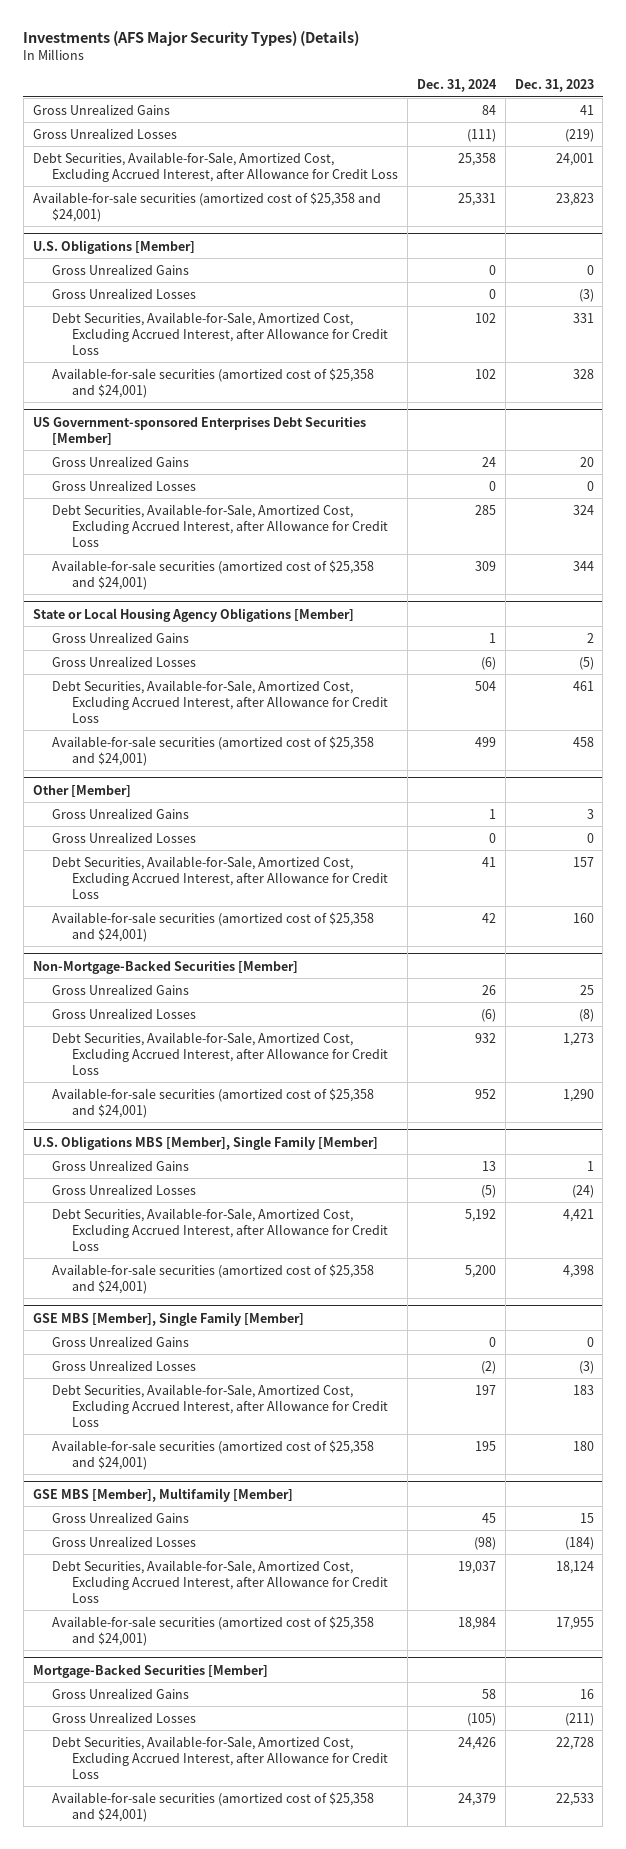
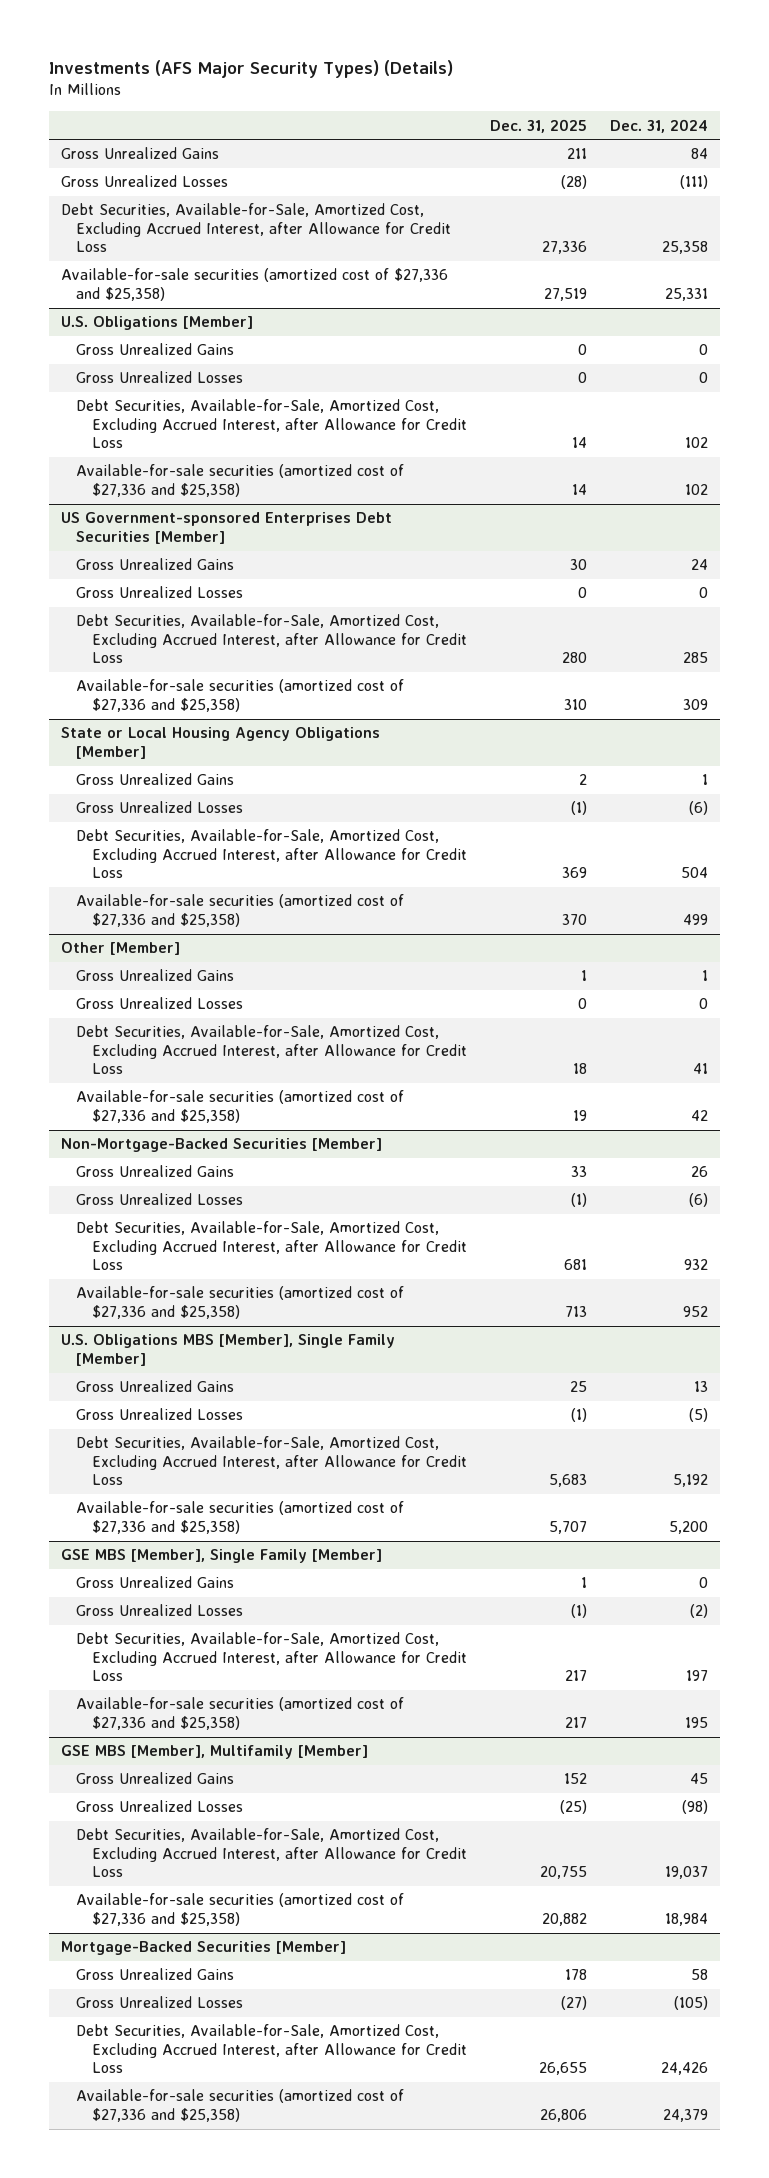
- | Dec. 31, 2024 | Dec. 31, 2023
+ | Dec. 31, 2025 | Dec. 31, 2024
- Available-for-sale securities (amortized cost of $25,358 and $24,001) | 25,331 | 23,823
+ Available-for-sale securities (amortized cost of $27,336 and $25,358) | 27,519 | 25,331
@ U.S. Obligations [Member]
- Available-for-sale securities (amortized cost of $25,358 and $24,001) | 102 | 328
+ Available-for-sale securities (amortized cost of $27,336 and $25,358) | 14 | 102
@ US Government-sponsored Enterprises Debt Securities [Member]
- Available-for-sale securities (amortized cost of $25,358 and $24,001) | 309 | 344
+ Available-for-sale securities (amortized cost of $27,336 and $25,358) | 310 | 309
@ State or Local Housing Agency Obligations [Member]
- Available-for-sale securities (amortized cost of $25,358 and $24,001) | 499 | 458
+ Available-for-sale securities (amortized cost of $27,336 and $25,358) | 370 | 499
@ Other [Member]
- Available-for-sale securities (amortized cost of $25,358 and $24,001) | 42 | 160
+ Available-for-sale securities (amortized cost of $27,336 and $25,358) | 19 | 42
@ Non-Mortgage-Backed Securities [Member]
- Available-for-sale securities (amortized cost of $25,358 and $24,001) | 952 | 1,290
+ Available-for-sale securities (amortized cost of $27,336 and $25,358) | 713 | 952
@ U.S. Obligations MBS [Member], Single Family [Member]
- Available-for-sale securities (amortized cost of $25,358 and $24,001) | 5,200 | 4,398
+ Available-for-sale securities (amortized cost of $27,336 and $25,358) | 5,707 | 5,200
@ GSE MBS [Member], Single Family [Member]
- Available-for-sale securities (amortized cost of $25,358 and $24,001) | 195 | 180
+ Available-for-sale securities (amortized cost of $27,336 and $25,358) | 217 | 195
@ GSE MBS [Member], Multifamily [Member]
- Available-for-sale securities (amortized cost of $25,358 and $24,001) | 18,984 | 17,955
+ Available-for-sale securities (amortized cost of $27,336 and $25,358) | 20,882 | 18,984
@ Mortgage-Backed Securities [Member]
- Available-for-sale securities (amortized cost of $25,358 and $24,001) | 24,379 | 22,533
+ Available-for-sale securities (amortized cost of $27,336 and $25,358) | 26,806 | 24,379

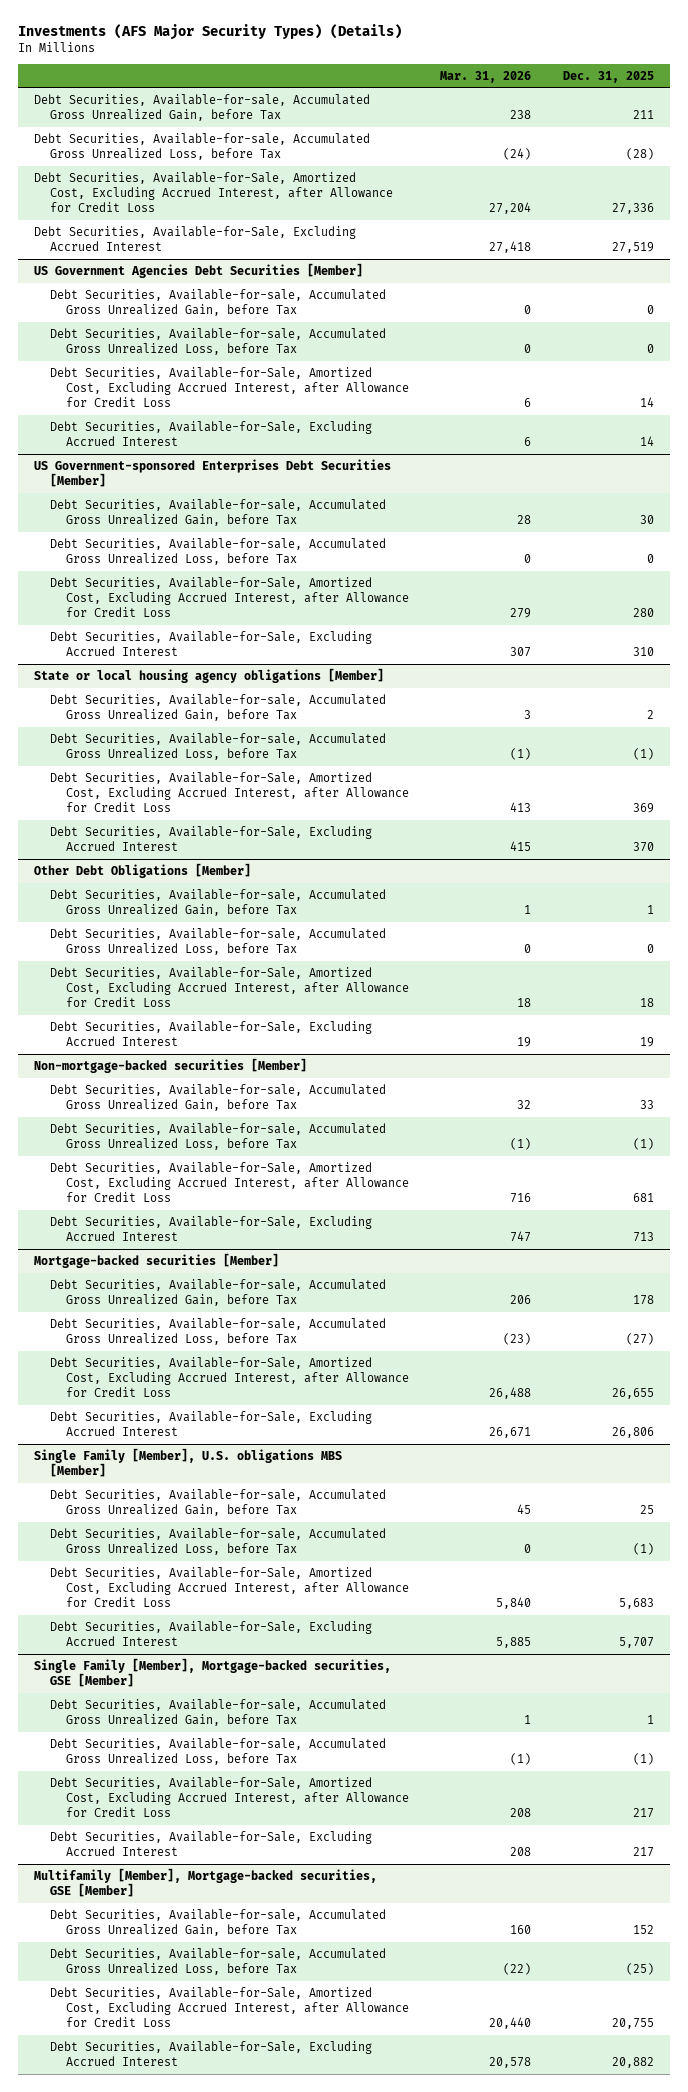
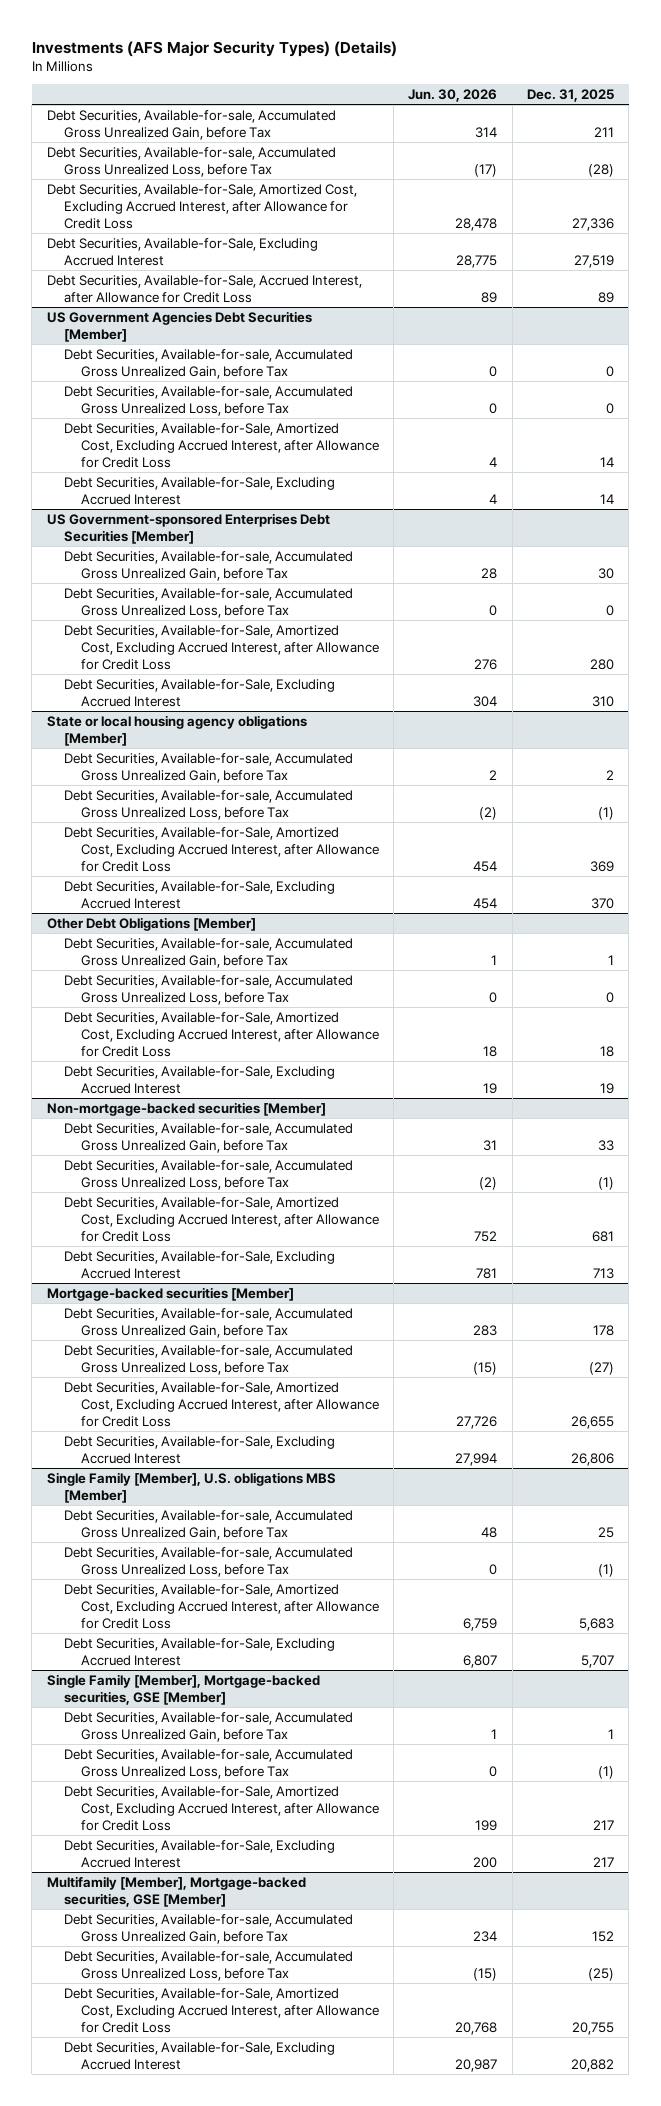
- | Mar. 31, 2026 | Dec. 31, 2025
+ | Jun. 30, 2026 | Dec. 31, 2025
+ Debt Securities, Available-for-Sale, Accrued Interest, after Allowance for Credit Loss | 89 | 89

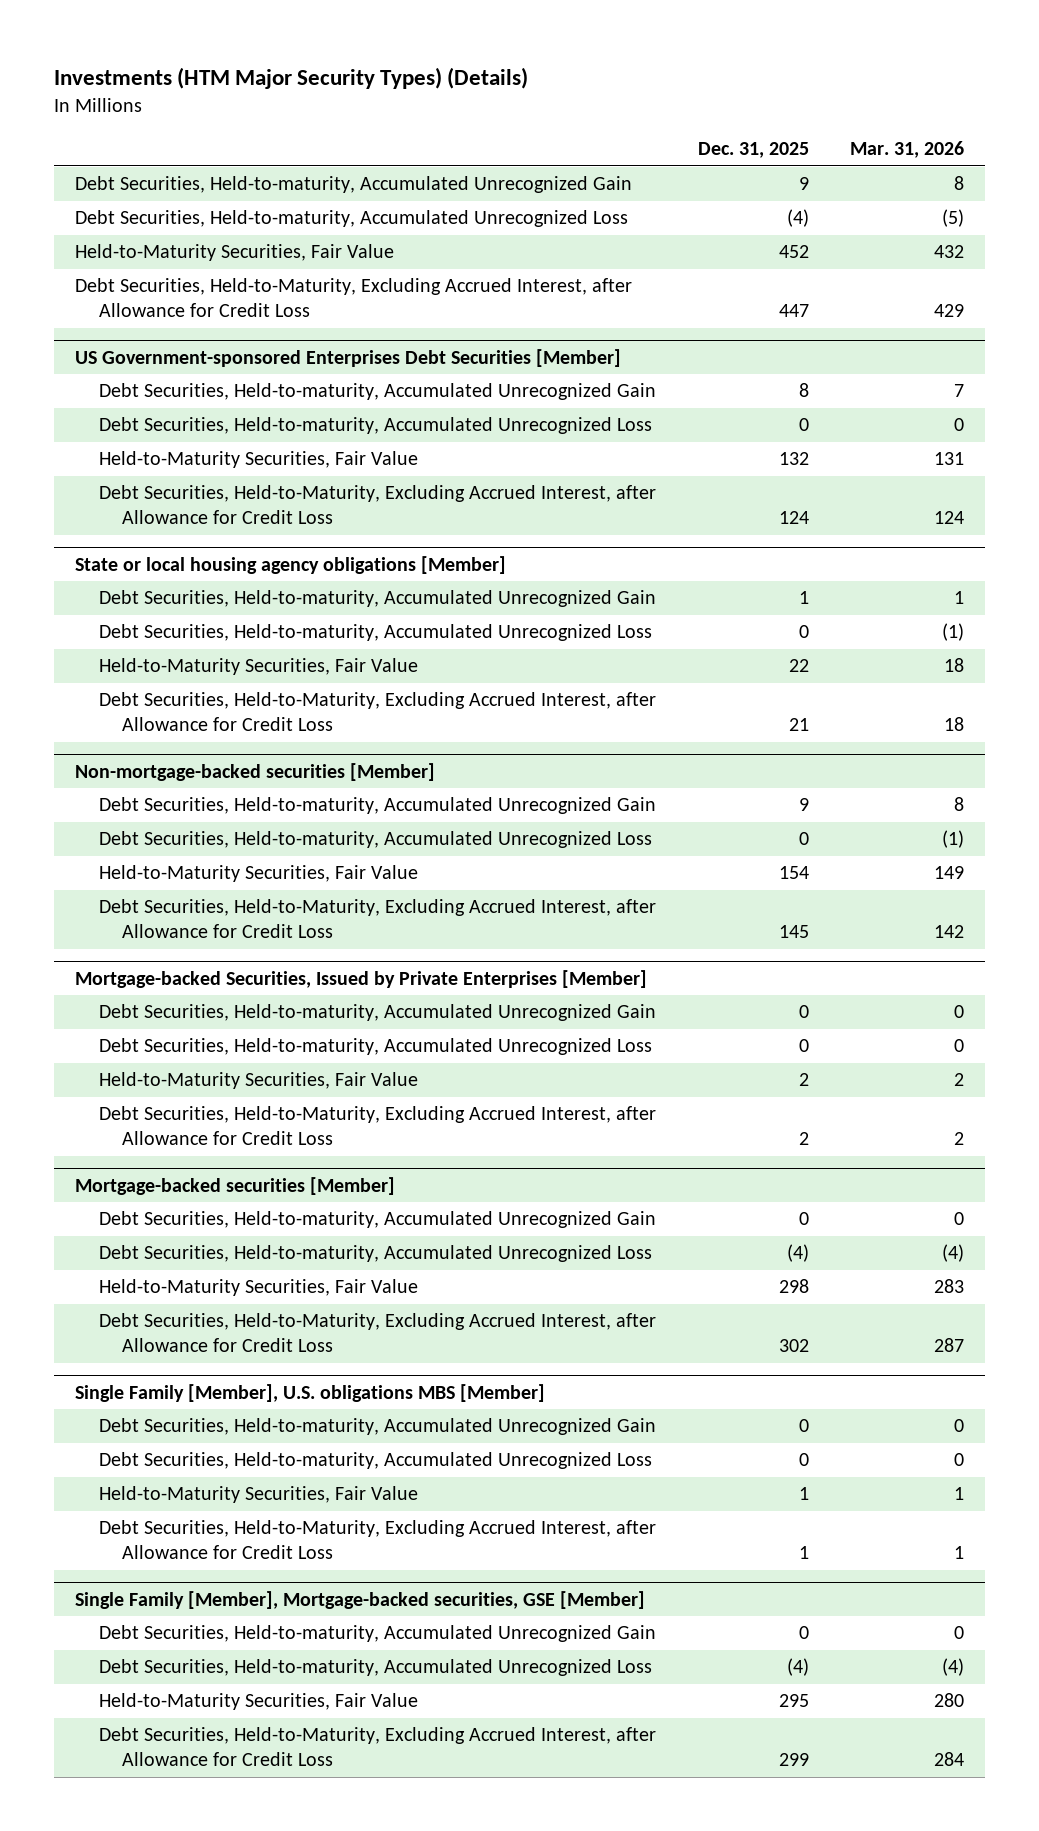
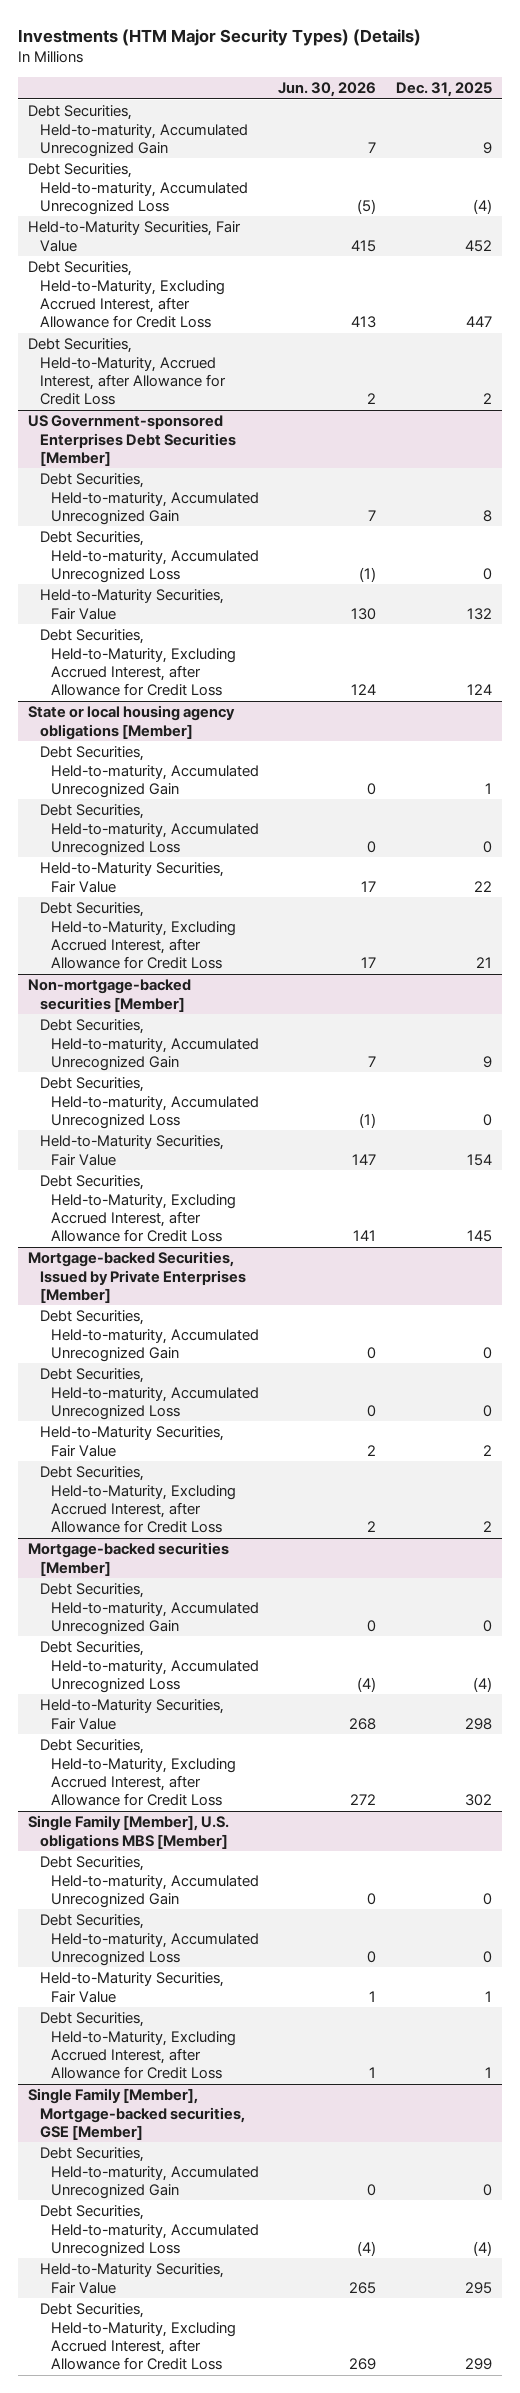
- | Dec. 31, 2025 | Mar. 31, 2026
+ | Jun. 30, 2026 | Dec. 31, 2025
+ Debt Securities, Held-to-Maturity, Accrued Interest, after Allowance for Credit Loss | 2 | 2

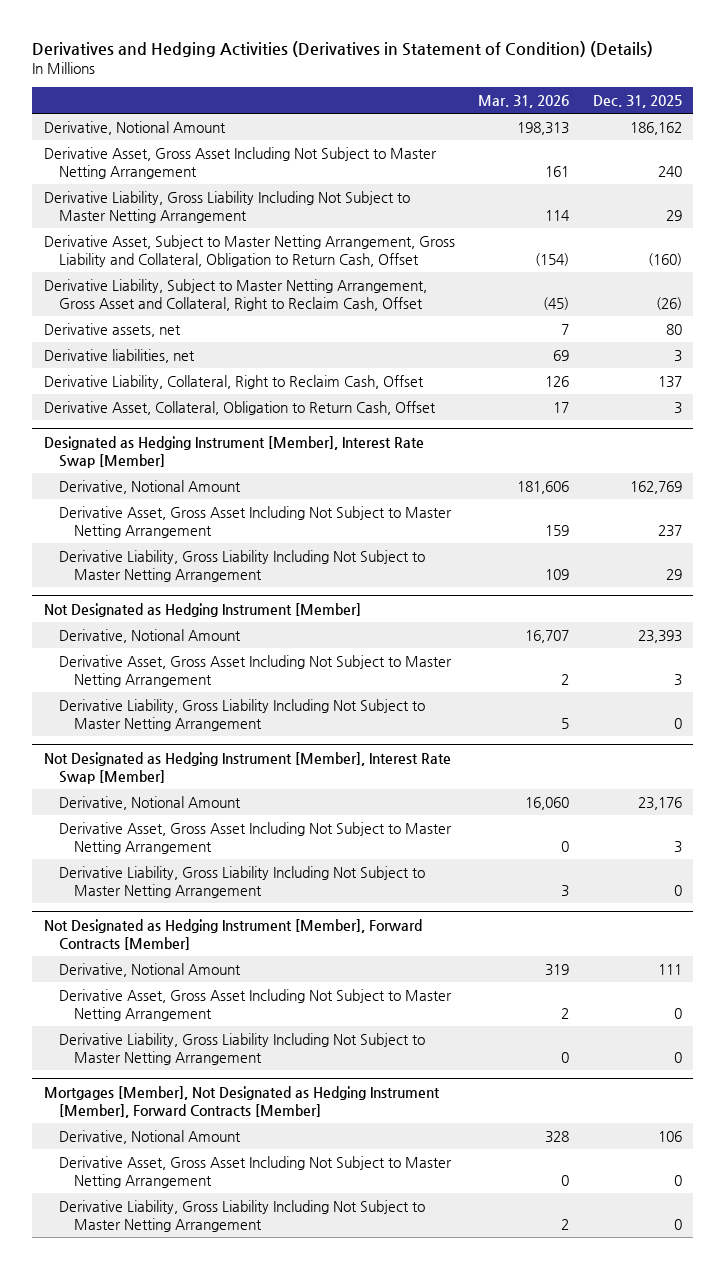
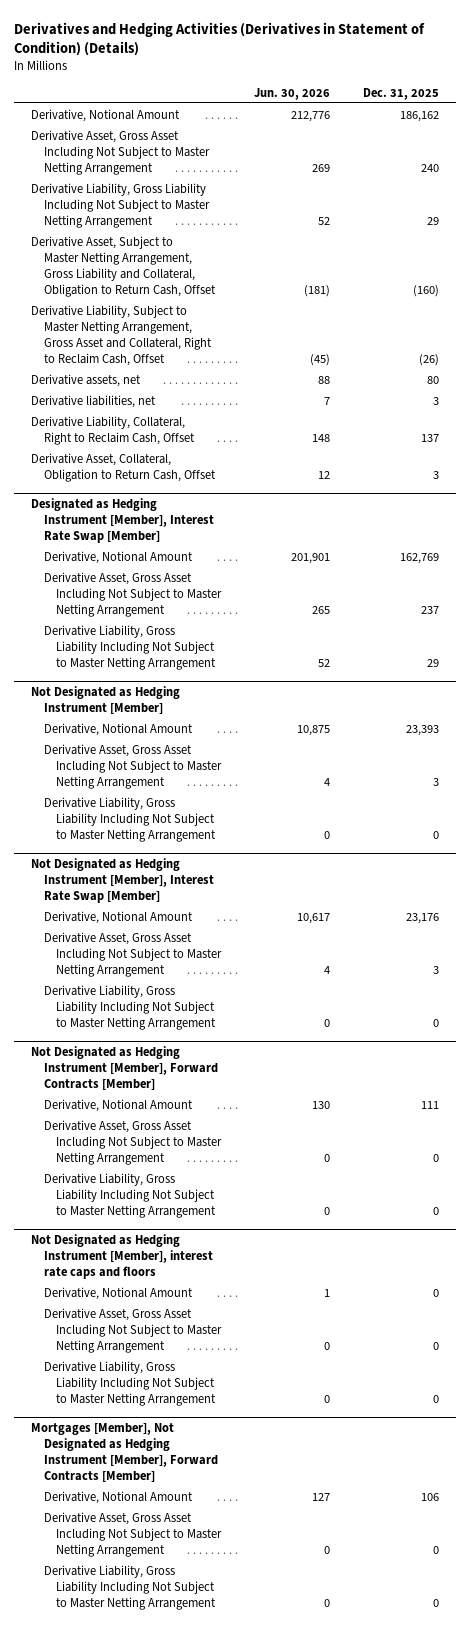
- | Mar. 31, 2026 | Dec. 31, 2025
+ | Jun. 30, 2026 | Dec. 31, 2025
+ Not Designated as Hedging Instrument [Member], interest rate caps and floors
+ Derivative, Notional Amount | 1 | 0
+ Derivative Asset, Gross Asset Including Not Subject to Master Netting Arrangement | 0 | 0
+ Derivative Liability, Gross Liability Including Not Subject to Master Netting Arrangement | 0 | 0

